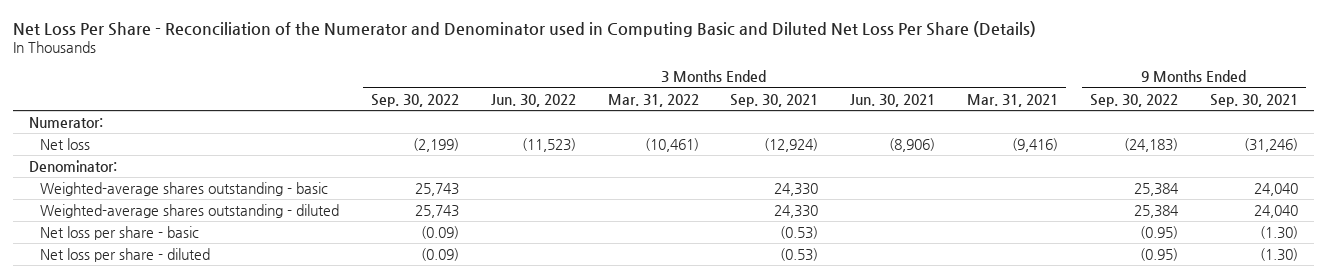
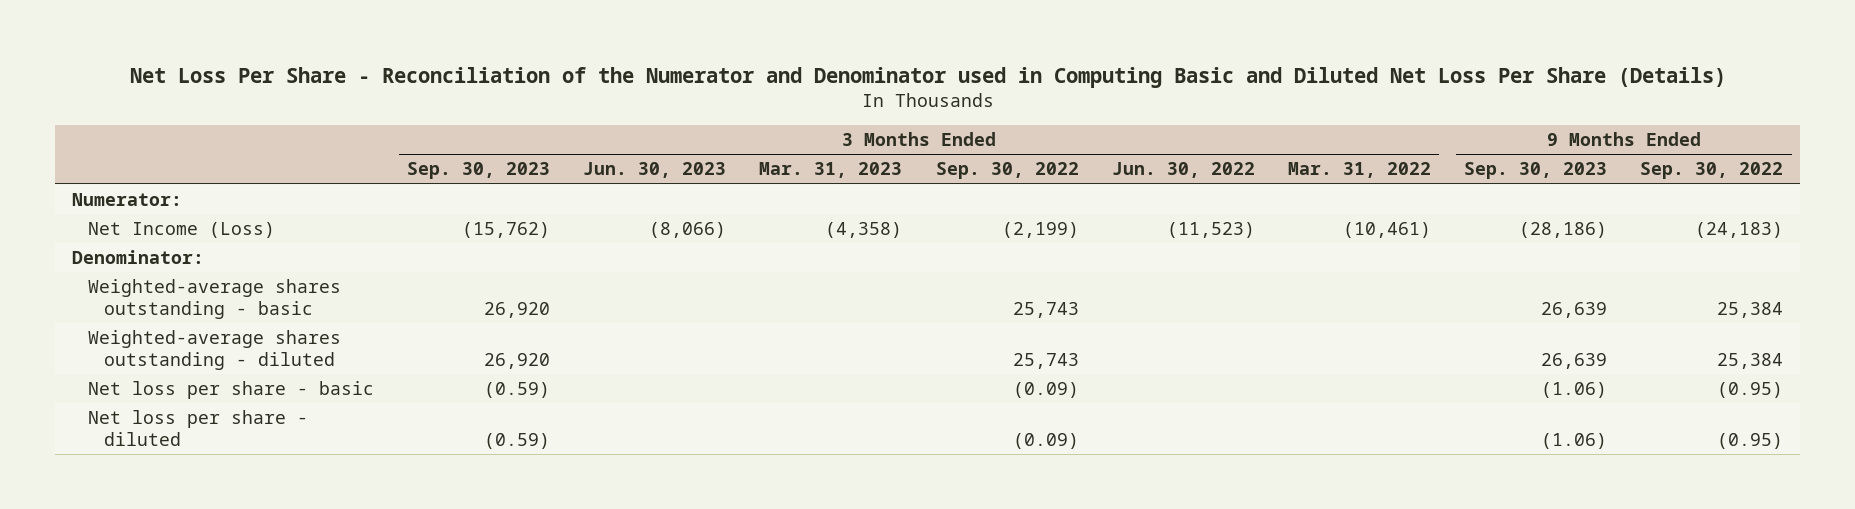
- | 3 Months Ended Sep. 30, 2022 | 3 Months Ended Jun. 30, 2022 | 3 Months Ended Mar. 31, 2022 | 3 Months Ended Sep. 30, 2021 | 3 Months Ended Jun. 30, 2021 | 3 Months Ended Mar. 31, 2021 | 9 Months Ended Sep. 30, 2022 | 9 Months Ended Sep. 30, 2021
+ | 3 Months Ended Sep. 30, 2023 | 3 Months Ended Jun. 30, 2023 | 3 Months Ended Mar. 31, 2023 | 3 Months Ended Sep. 30, 2022 | 3 Months Ended Jun. 30, 2022 | 3 Months Ended Mar. 31, 2022 | 9 Months Ended Sep. 30, 2023 | 9 Months Ended Sep. 30, 2022
- Net loss | (2,199) | (11,523) | (10,461) | (12,924) | (8,906) | (9,416) | (24,183) | (31,246)
+ Net Income (Loss) | (15,762) | (8,066) | (4,358) | (2,199) | (11,523) | (10,461) | (28,186) | (24,183)

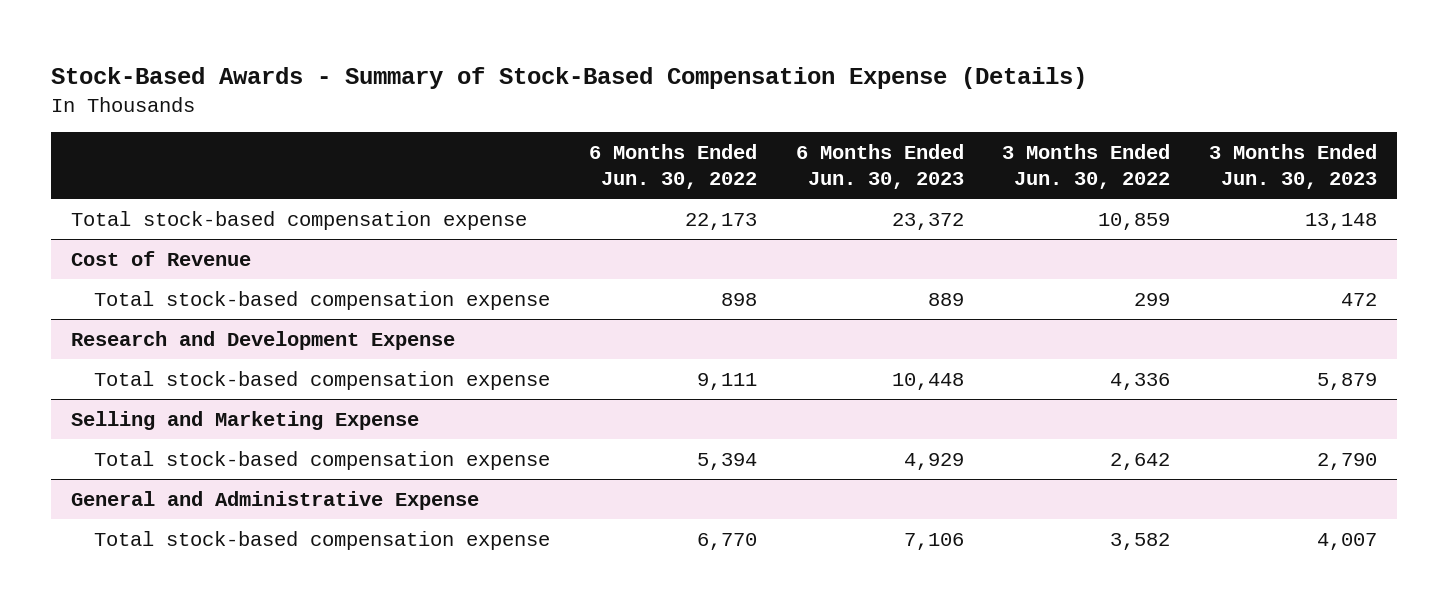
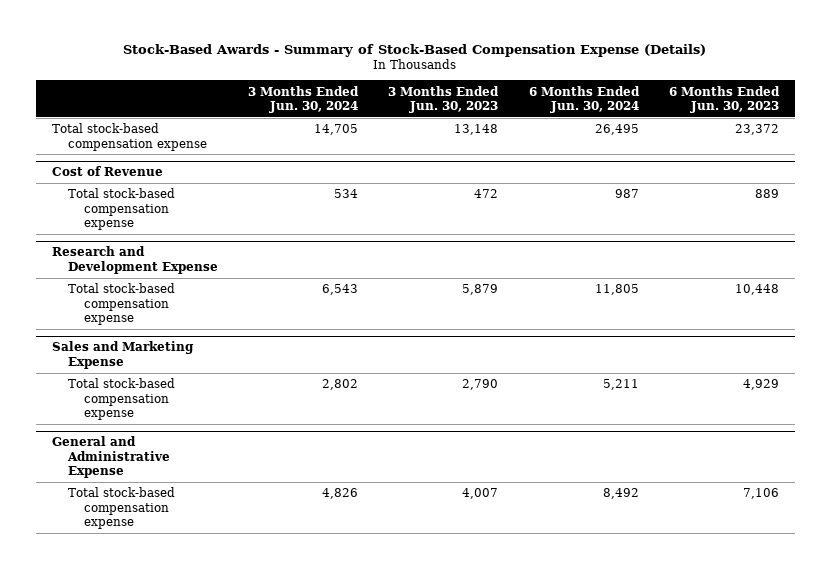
- | 6 Months Ended Jun. 30, 2022 | 6 Months Ended Jun. 30, 2023 | 3 Months Ended Jun. 30, 2022 | 3 Months Ended Jun. 30, 2023
+ | 3 Months Ended Jun. 30, 2024 | 3 Months Ended Jun. 30, 2023 | 6 Months Ended Jun. 30, 2024 | 6 Months Ended Jun. 30, 2023
- Selling and Marketing Expense
+ Sales and Marketing Expense

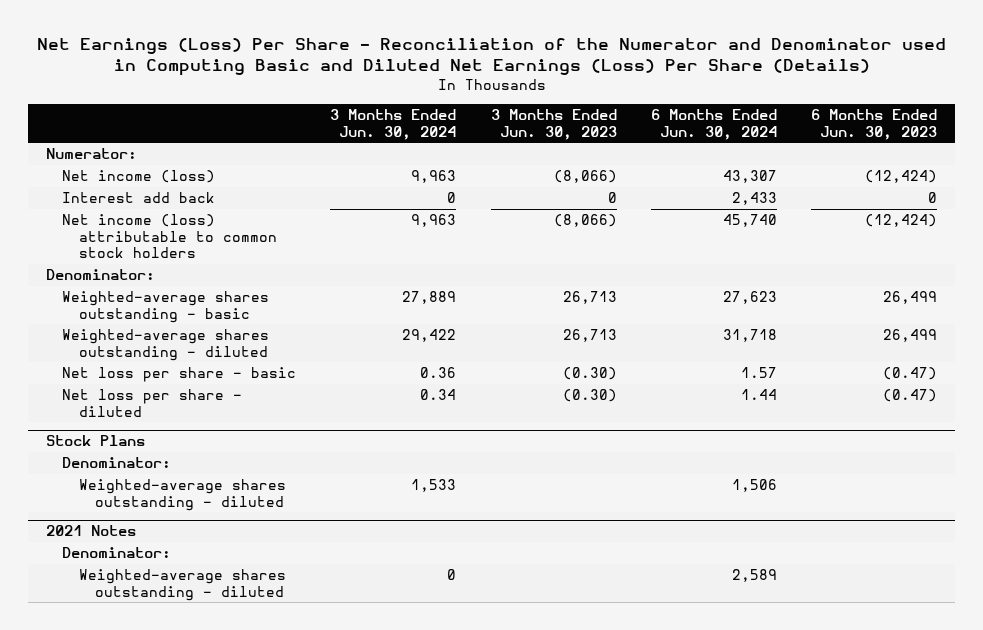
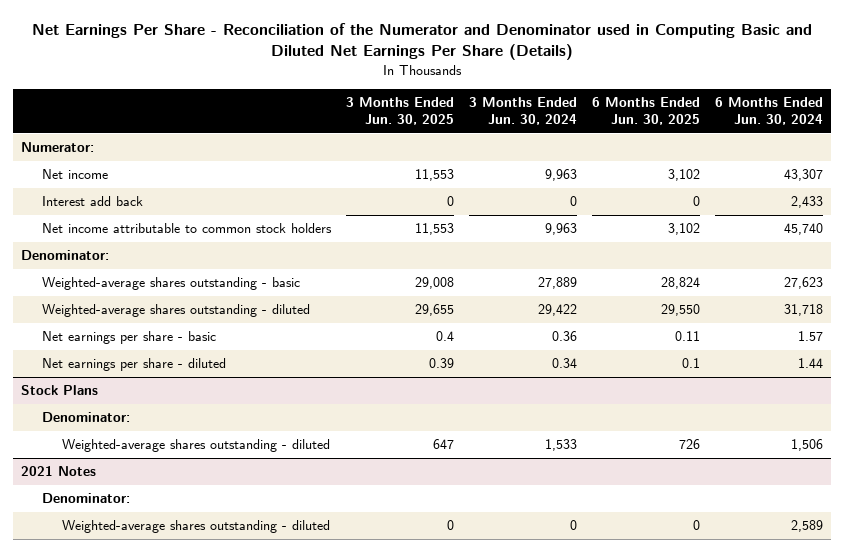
- Net Earnings (Loss) Per Share - Reconciliation of the Numerator and Denominator used in Computing Basic and Diluted Net Earnings (Loss) Per Share (Details)
+ Net Earnings Per Share - Reconciliation of the Numerator and Denominator used in Computing Basic and Diluted Net Earnings Per Share (Details)
- | 3 Months Ended Jun. 30, 2024 | 3 Months Ended Jun. 30, 2023 | 6 Months Ended Jun. 30, 2024 | 6 Months Ended Jun. 30, 2023
+ | 3 Months Ended Jun. 30, 2025 | 3 Months Ended Jun. 30, 2024 | 6 Months Ended Jun. 30, 2025 | 6 Months Ended Jun. 30, 2024
- Net income (loss) | 9,963 | (8,066) | 43,307 | (12,424)
+ Net income | 11,553 | 9,963 | 3,102 | 43,307
- Net income (loss) attributable to common stock holders | 9,963 | (8,066) | 45,740 | (12,424)
+ Net income attributable to common stock holders | 11,553 | 9,963 | 3,102 | 45,740
- Net loss per share - basic | 0.36 | (0.30) | 1.57 | (0.47)
- Net loss per share - diluted | 0.34 | (0.30) | 1.44 | (0.47)
+ Net earnings per share - basic | 0.4 | 0.36 | 0.11 | 1.57
+ Net earnings per share - diluted | 0.39 | 0.34 | 0.1 | 1.44

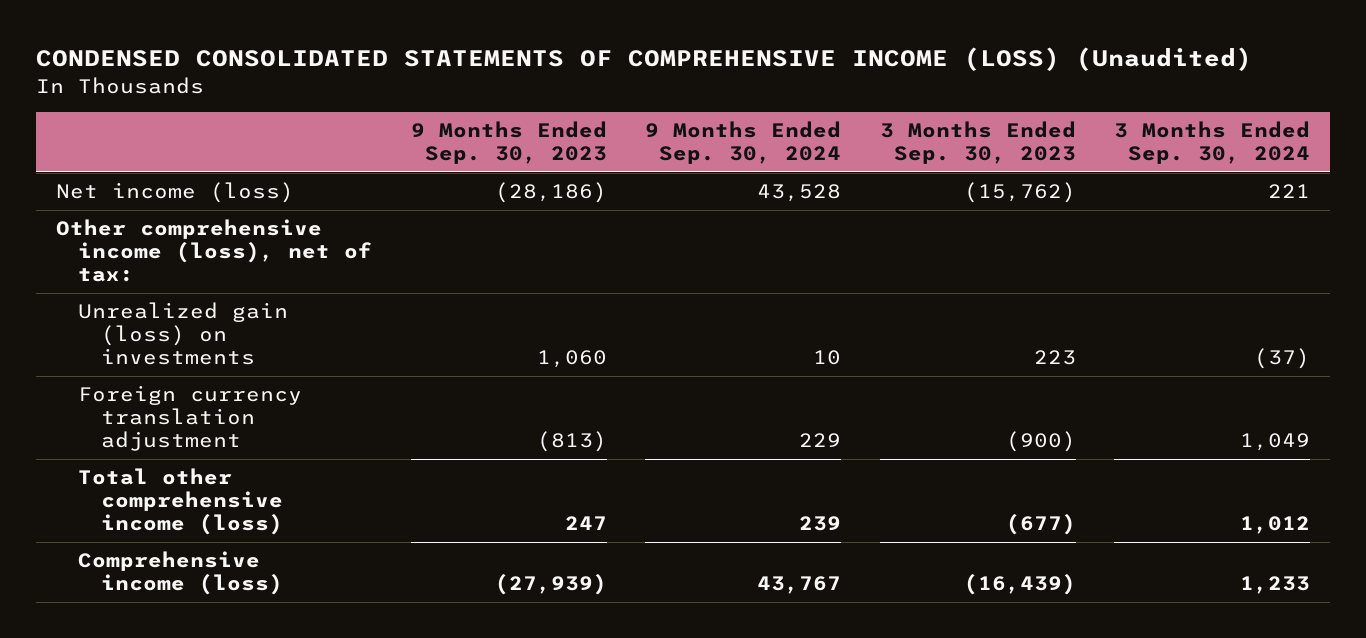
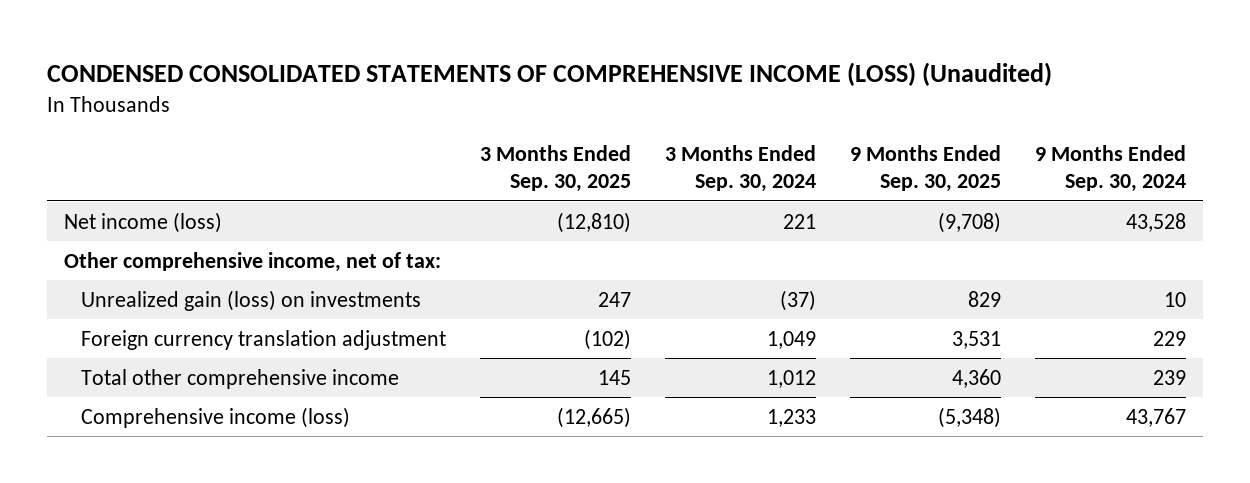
- | 9 Months Ended Sep. 30, 2023 | 9 Months Ended Sep. 30, 2024 | 3 Months Ended Sep. 30, 2023 | 3 Months Ended Sep. 30, 2024
+ | 3 Months Ended Sep. 30, 2025 | 3 Months Ended Sep. 30, 2024 | 9 Months Ended Sep. 30, 2025 | 9 Months Ended Sep. 30, 2024
- Other comprehensive income (loss), net of tax:
+ Other comprehensive income, net of tax:
- Total other comprehensive income (loss) | 247 | 239 | (677) | 1,012
+ Total other comprehensive income | 145 | 1,012 | 4,360 | 239

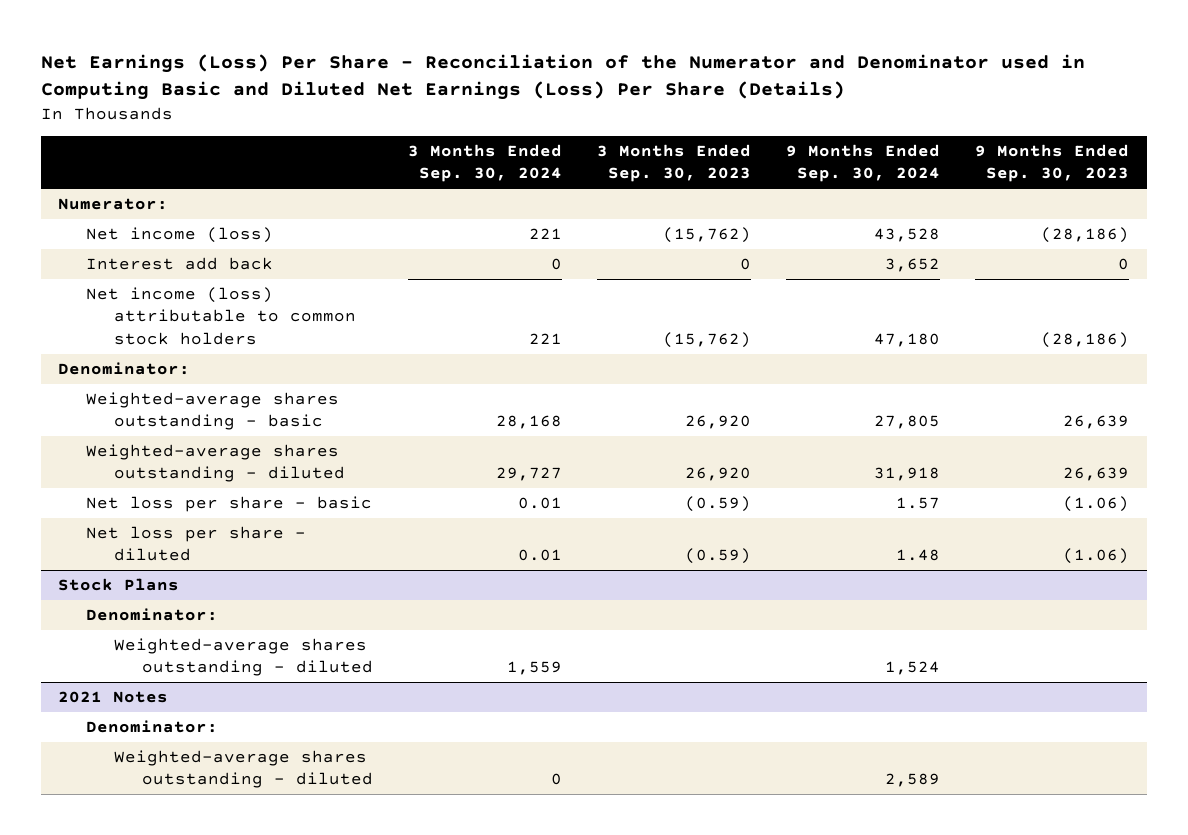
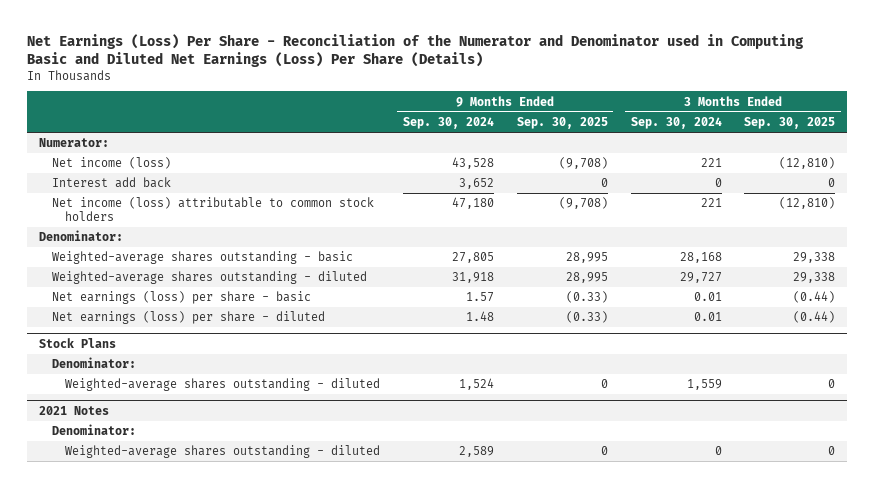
- | 3 Months Ended Sep. 30, 2024 | 3 Months Ended Sep. 30, 2023 | 9 Months Ended Sep. 30, 2024 | 9 Months Ended Sep. 30, 2023
+ | 9 Months Ended Sep. 30, 2024 | 9 Months Ended Sep. 30, 2025 | 3 Months Ended Sep. 30, 2024 | 3 Months Ended Sep. 30, 2025
- Net loss per share - basic | 0.01 | (0.59) | 1.57 | (1.06)
- Net loss per share - diluted | 0.01 | (0.59) | 1.48 | (1.06)
+ Net earnings (loss) per share - basic | 1.57 | (0.33) | 0.01 | (0.44)
+ Net earnings (loss) per share - diluted | 1.48 | (0.33) | 0.01 | (0.44)

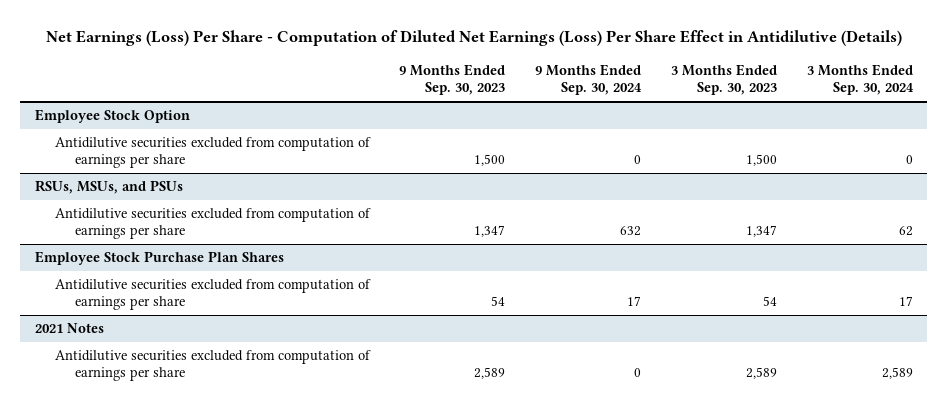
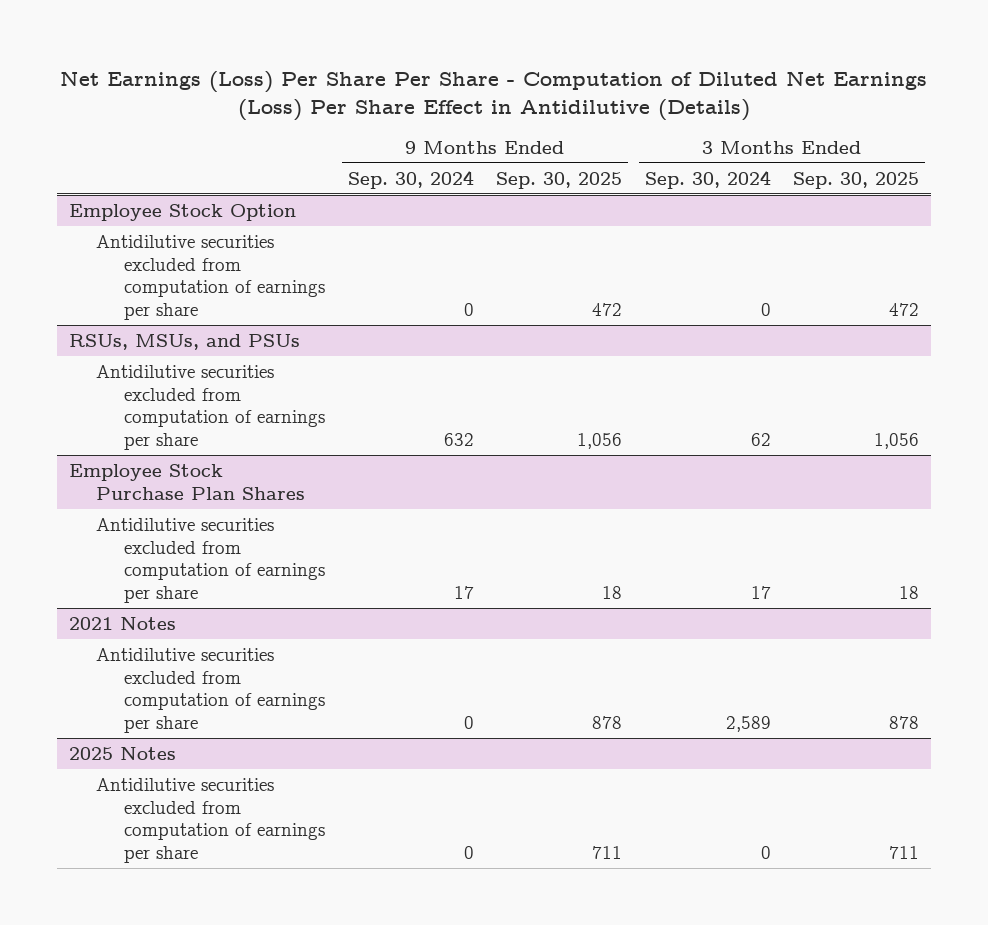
- Net Earnings (Loss) Per Share - Computation of Diluted Net Earnings (Loss) Per Share Effect in Antidilutive (Details)
+ Net Earnings (Loss) Per Share Per Share - Computation of Diluted Net Earnings (Loss) Per Share Effect in Antidilutive (Details)
- | 9 Months Ended Sep. 30, 2023 | 9 Months Ended Sep. 30, 2024 | 3 Months Ended Sep. 30, 2023 | 3 Months Ended Sep. 30, 2024
+ | 9 Months Ended Sep. 30, 2024 | 9 Months Ended Sep. 30, 2025 | 3 Months Ended Sep. 30, 2024 | 3 Months Ended Sep. 30, 2025
+ 2025 Notes
+ Antidilutive securities excluded from computation of earnings per share | 0 | 711 | 0 | 711

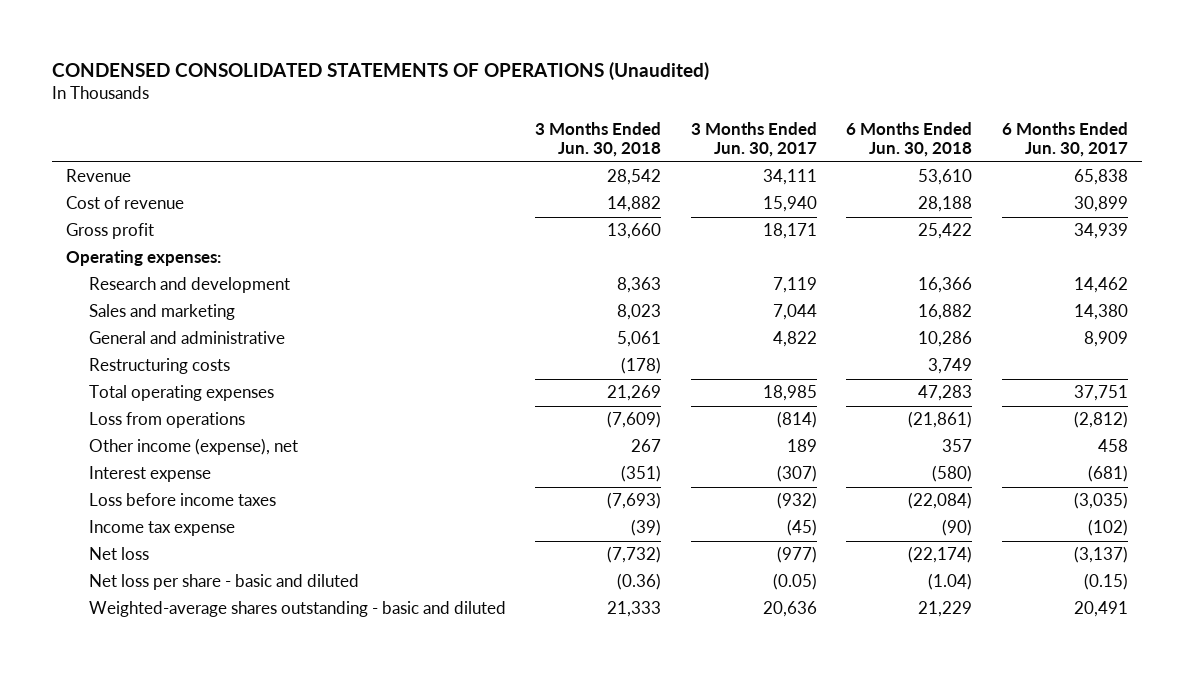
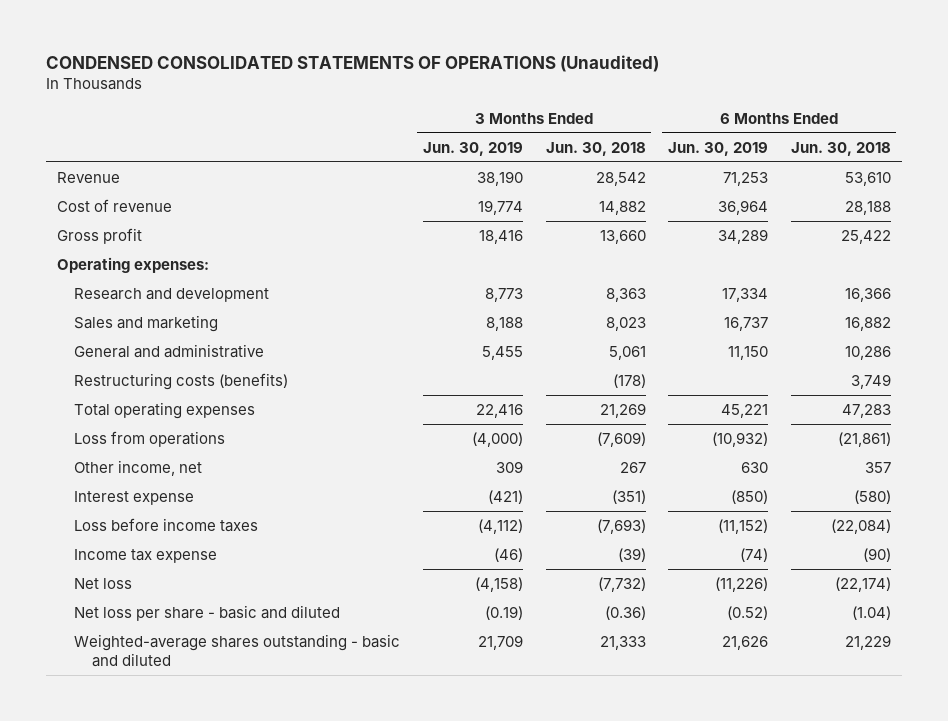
- | 3 Months Ended Jun. 30, 2018 | 3 Months Ended Jun. 30, 2017 | 6 Months Ended Jun. 30, 2018 | 6 Months Ended Jun. 30, 2017
+ | 3 Months Ended Jun. 30, 2019 | 3 Months Ended Jun. 30, 2018 | 6 Months Ended Jun. 30, 2019 | 6 Months Ended Jun. 30, 2018
- Restructuring costs | (178) | | 3,749 |
+ Restructuring costs (benefits) | | (178) | | 3,749
- Other income (expense), net | 267 | 189 | 357 | 458
+ Other income, net | 309 | 267 | 630 | 357

